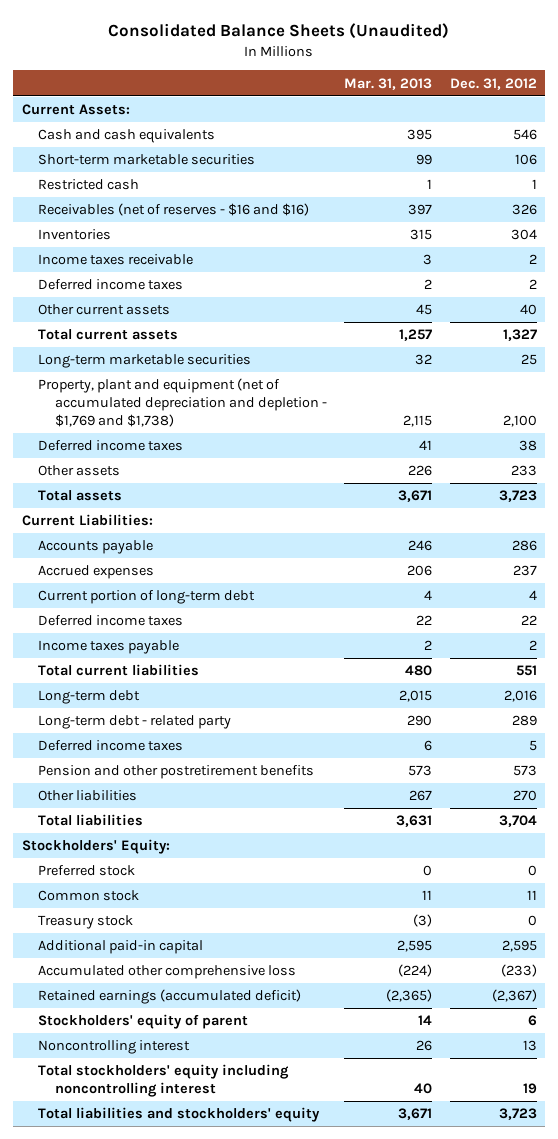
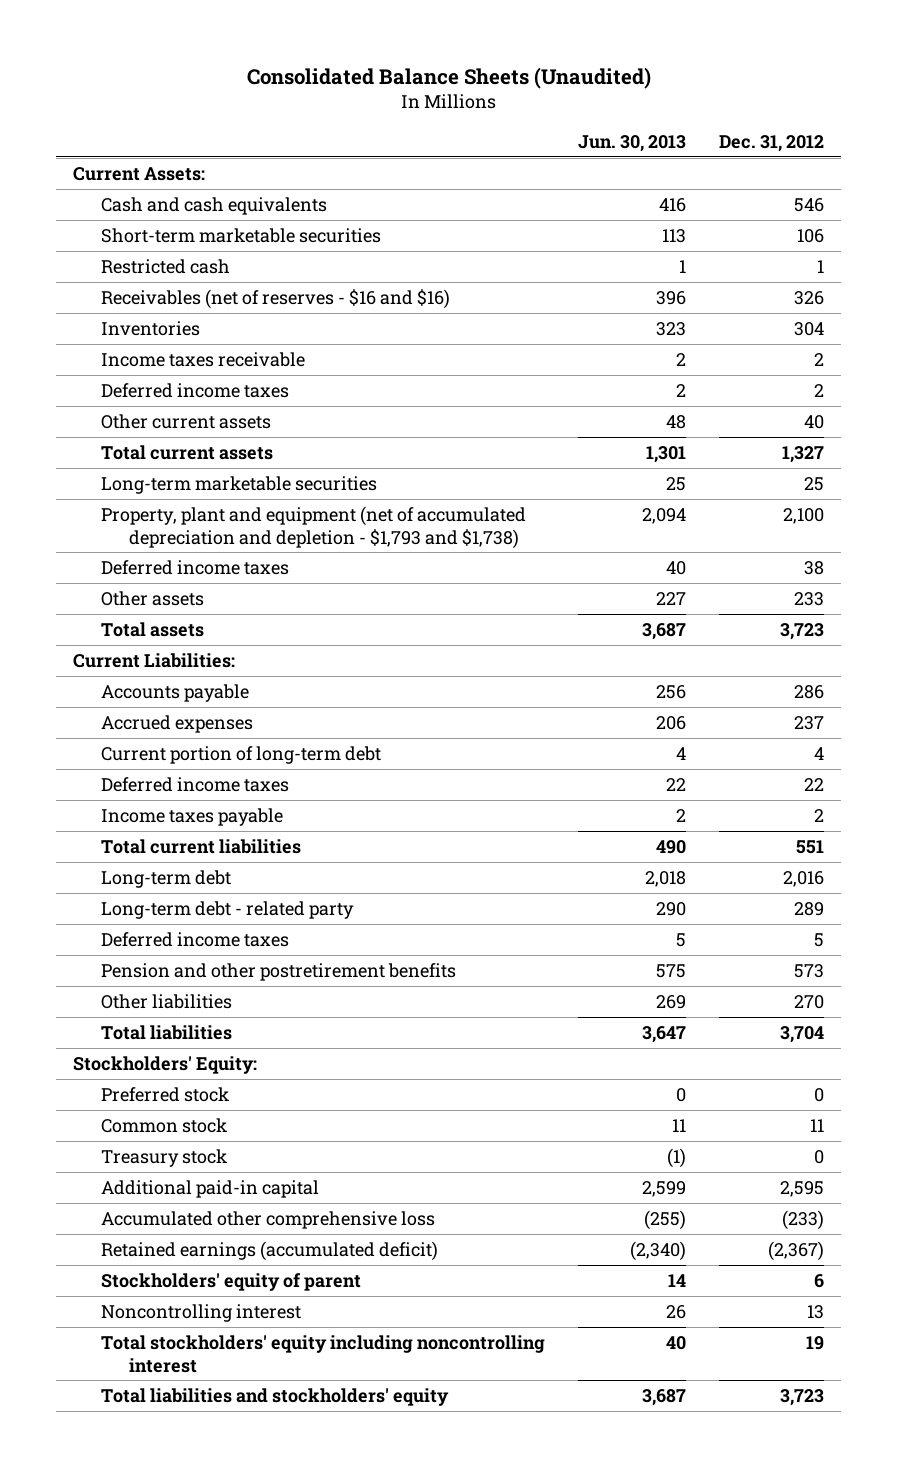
- | Mar. 31, 2013 | Dec. 31, 2012
+ | Jun. 30, 2013 | Dec. 31, 2012
- Property, plant and equipment (net of accumulated depreciation and depletion - $1,769 and $1,738) | 2,115 | 2,100
+ Property, plant and equipment (net of accumulated depreciation and depletion - $1,793 and $1,738) | 2,094 | 2,100

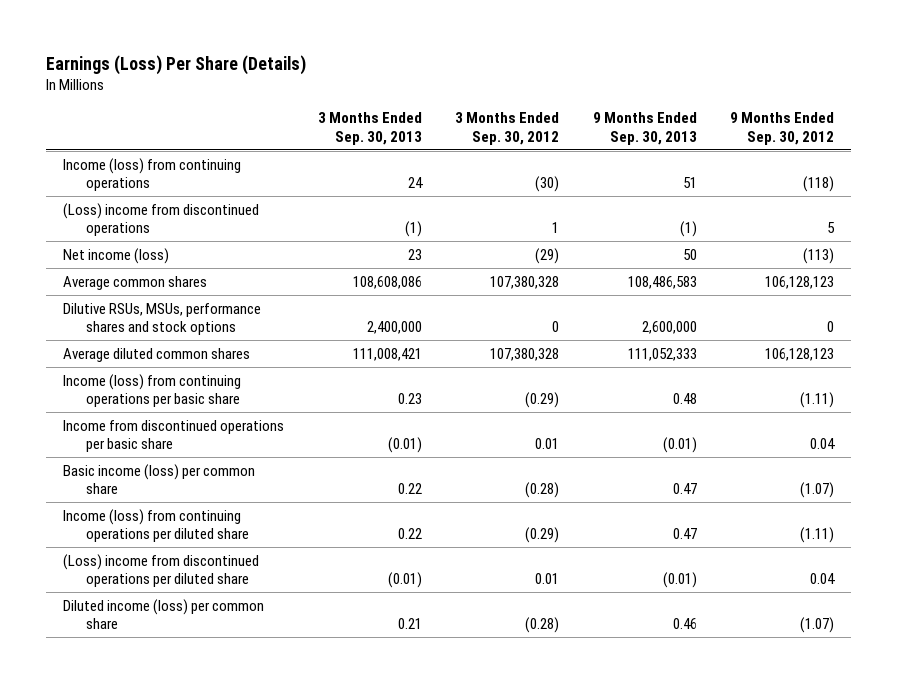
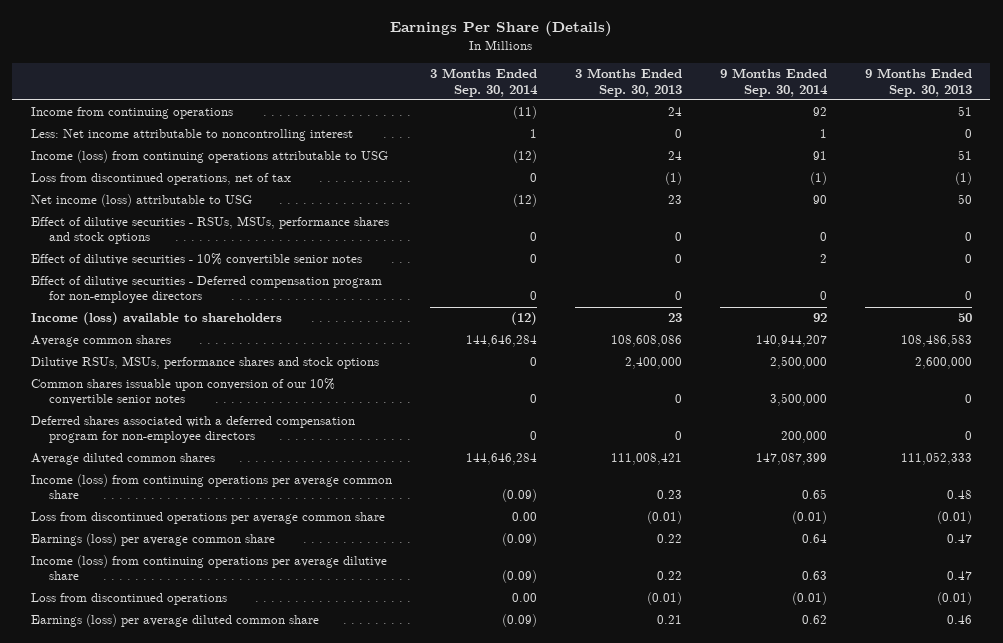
- Earnings (Loss) Per Share (Details)
+ Earnings Per Share (Details)
- | 3 Months Ended Sep. 30, 2013 | 3 Months Ended Sep. 30, 2012 | 9 Months Ended Sep. 30, 2013 | 9 Months Ended Sep. 30, 2012
+ | 3 Months Ended Sep. 30, 2014 | 3 Months Ended Sep. 30, 2013 | 9 Months Ended Sep. 30, 2014 | 9 Months Ended Sep. 30, 2013
- Income (loss) from continuing operations | 24 | (30) | 51 | (118)
- (Loss) income from discontinued operations | (1) | 1 | (1) | 5
- Net income (loss) | 23 | (29) | 50 | (113)
+ Income from continuing operations | (11) | 24 | 92 | 51
+ Less: Net income attributable to noncontrolling interest | 1 | 0 | 1 | 0
+ Income (loss) from continuing operations attributable to USG | (12) | 24 | 91 | 51
+ Loss from discontinued operations, net of tax | 0 | (1) | (1) | (1)
+ Net income (loss) attributable to USG | (12) | 23 | 90 | 50
+ Effect of dilutive securities - RSUs, MSUs, performance shares and stock options | 0 | 0 | 0 | 0
+ Effect of dilutive securities - 10% convertible senior notes | 0 | 0 | 2 | 0
+ Effect of dilutive securities - Deferred compensation program for non-employee directors | 0 | 0 | 0 | 0
+ Income (loss) available to shareholders | (12) | 23 | 92 | 50
+ Common shares issuable upon conversion of our 10% convertible senior notes | 0 | 0 | 3,500,000 | 0
+ Deferred shares associated with a deferred compensation program for non-employee directors | 0 | 0 | 200,000 | 0
- Income (loss) from continuing operations per basic share | 0.23 | (0.29) | 0.48 | (1.11)
- Income from discontinued operations per basic share | (0.01) | 0.01 | (0.01) | 0.04
- Basic income (loss) per common share | 0.22 | (0.28) | 0.47 | (1.07)
- Income (loss) from continuing operations per diluted share | 0.22 | (0.29) | 0.47 | (1.11)
- (Loss) income from discontinued operations per diluted share | (0.01) | 0.01 | (0.01) | 0.04
- Diluted income (loss) per common share | 0.21 | (0.28) | 0.46 | (1.07)
+ Income (loss) from continuing operations per average common share | (0.09) | 0.23 | 0.65 | 0.48
+ Loss from discontinued operations per average common share | 0.00 | (0.01) | (0.01) | (0.01)
+ Earnings (loss) per average common share | (0.09) | 0.22 | 0.64 | 0.47
+ Income (loss) from continuing operations per average dilutive share | (0.09) | 0.22 | 0.63 | 0.47
+ Loss from discontinued operations | 0.00 | (0.01) | (0.01) | (0.01)
+ Earnings (loss) per average diluted common share | (0.09) | 0.21 | 0.62 | 0.46

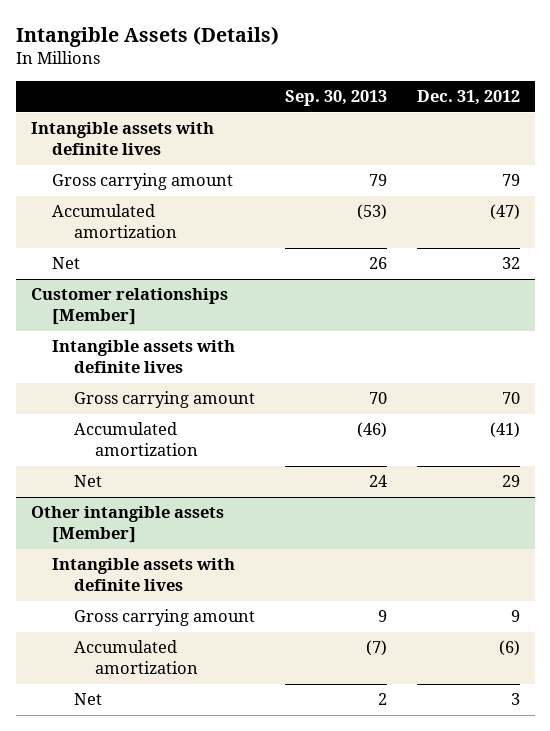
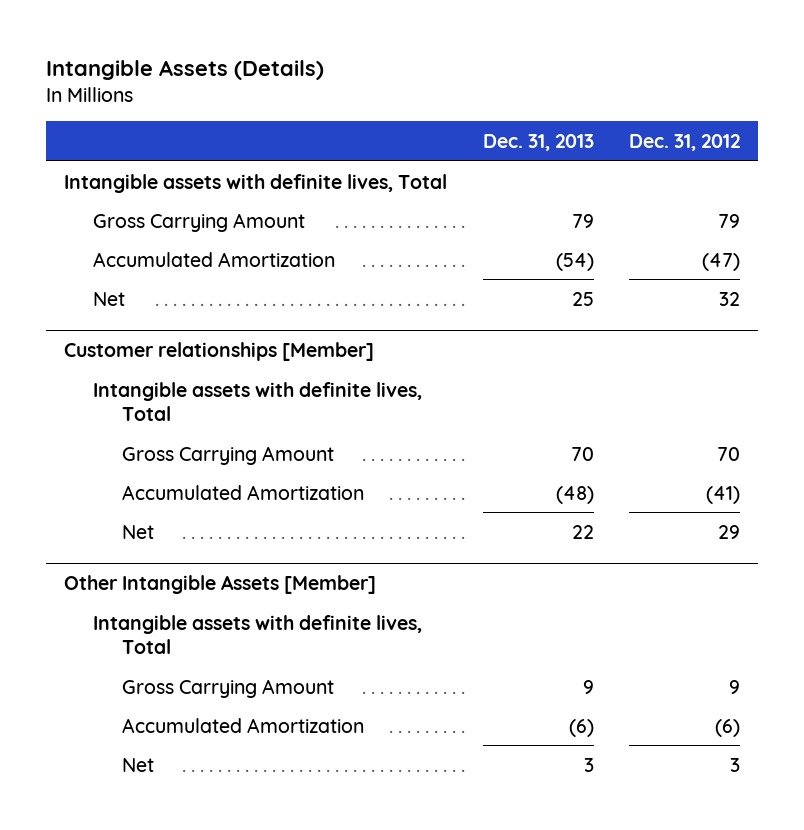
- | Sep. 30, 2013 | Dec. 31, 2012
+ | Dec. 31, 2013 | Dec. 31, 2012
- Intangible assets with definite lives
- Gross carrying amount | 79 | 79
- Accumulated amortization | (53) | (47)
+ Intangible assets with definite lives, Total
+ Gross Carrying Amount | 79 | 79
+ Accumulated Amortization | (54) | (47)
@ Customer relationships [Member]
- Intangible assets with definite lives
- Gross carrying amount | 70 | 70
- Accumulated amortization | (46) | (41)
+ Intangible assets with definite lives, Total
+ Gross Carrying Amount | 70 | 70
+ Accumulated Amortization | (48) | (41)
- Other intangible assets [Member]
- Intangible assets with definite lives
- Gross carrying amount | 9 | 9
- Accumulated amortization | (7) | (6)
+ Other Intangible Assets [Member]
+ Intangible assets with definite lives, Total
+ Gross Carrying Amount | 9 | 9
+ Accumulated Amortization | (6) | (6)

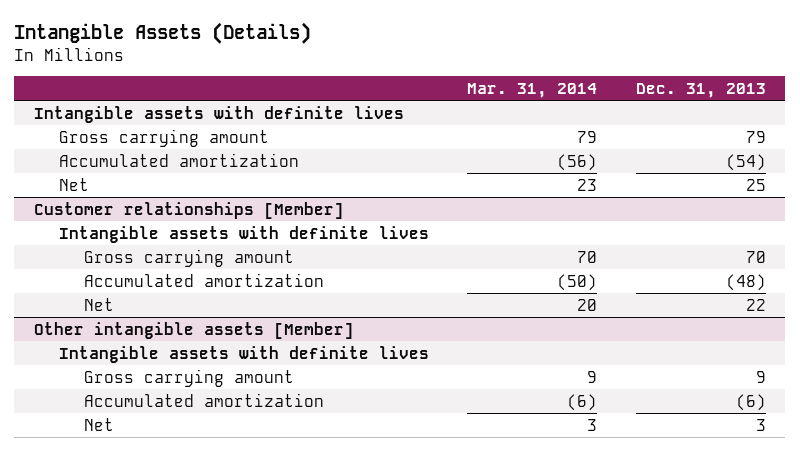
- | Dec. 31, 2013 | Dec. 31, 2012
+ | Mar. 31, 2014 | Dec. 31, 2013
- Intangible assets with definite lives, Total
- Gross Carrying Amount | 79 | 79
- Accumulated Amortization | (54) | (47)
+ Intangible assets with definite lives
+ Gross carrying amount | 79 | 79
+ Accumulated amortization | (56) | (54)
@ Customer relationships [Member]
- Intangible assets with definite lives, Total
- Gross Carrying Amount | 70 | 70
- Accumulated Amortization | (48) | (41)
+ Intangible assets with definite lives
+ Gross carrying amount | 70 | 70
+ Accumulated amortization | (50) | (48)
- Other Intangible Assets [Member]
- Intangible assets with definite lives, Total
- Gross Carrying Amount | 9 | 9
- Accumulated Amortization | (6) | (6)
+ Other intangible assets [Member]
+ Intangible assets with definite lives
+ Gross carrying amount | 9 | 9
+ Accumulated amortization | (6) | (6)

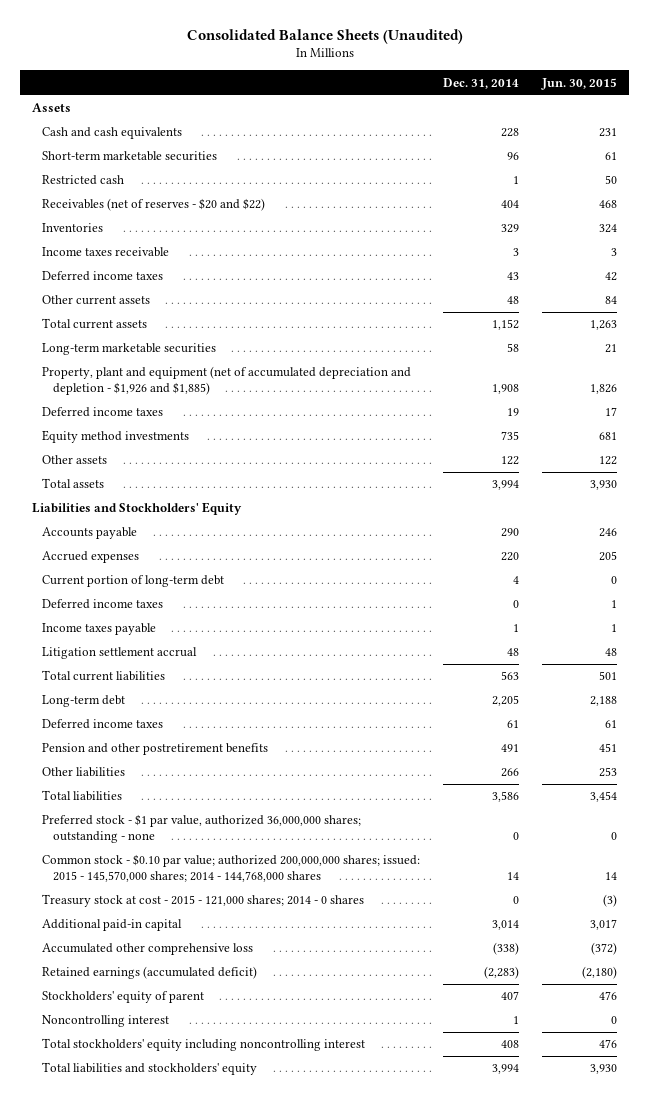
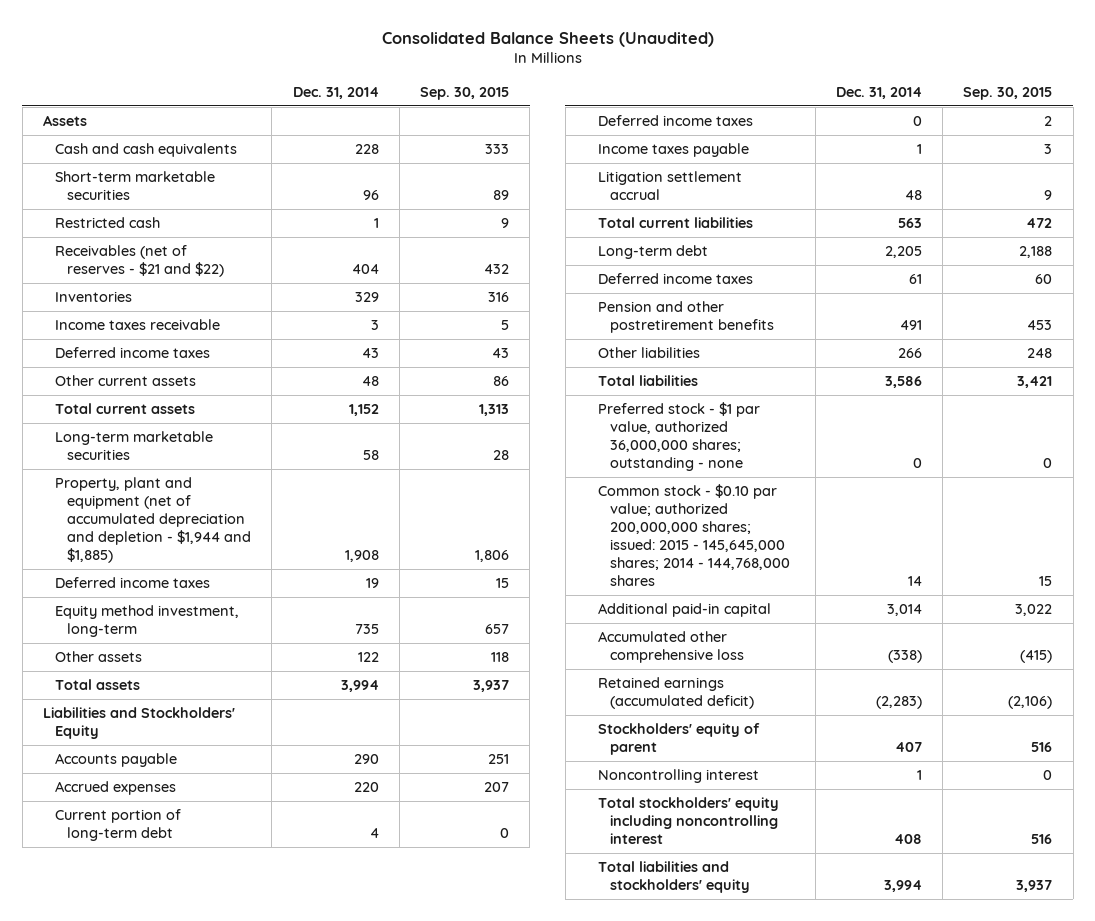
- | Dec. 31, 2014 | Jun. 30, 2015
+ | Dec. 31, 2014 | Sep. 30, 2015
- Receivables (net of reserves - $20 and $22) | 404 | 468
+ Receivables (net of reserves - $21 and $22) | 404 | 432
- Property, plant and equipment (net of accumulated depreciation and depletion - $1,926 and $1,885) | 1,908 | 1,826
+ Property, plant and equipment (net of accumulated depreciation and depletion - $1,944 and $1,885) | 1,908 | 1,806
- Equity method investments | 735 | 681
+ Equity method investment, long-term | 735 | 657
- Common stock - $0.10 par value; authorized 200,000,000 shares; issued: 2015 - 145,570,000 shares; 2014 - 144,768,000 shares | 14 | 14
- Treasury stock at cost - 2015 - 121,000 shares; 2014 - 0 shares | 0 | (3)
+ Common stock - $0.10 par value; authorized 200,000,000 shares; issued: 2015 - 145,645,000 shares; 2014 - 144,768,000 shares | 14 | 15

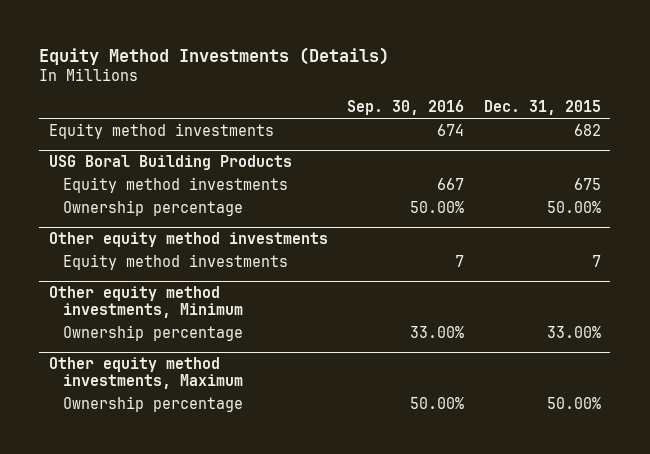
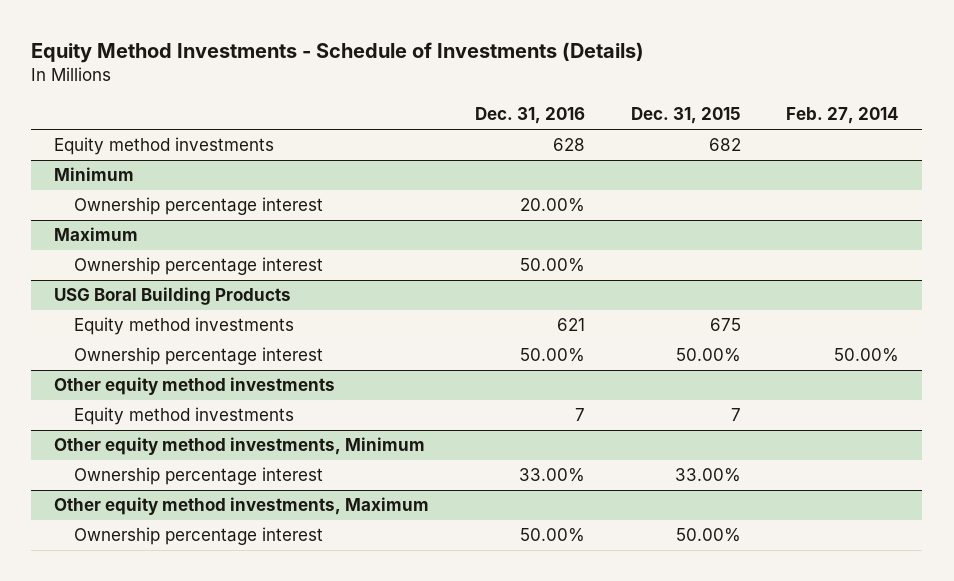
- Equity Method Investments (Details)
+ Equity Method Investments - Schedule of Investments (Details)
- | Sep. 30, 2016 | Dec. 31, 2015
+ | Dec. 31, 2016 | Dec. 31, 2015 | Feb. 27, 2014
+ Minimum
+ Ownership percentage interest | 20.00% | |
+ Maximum
+ Ownership percentage interest | 50.00% | |
@ USG Boral Building Products
- Ownership percentage | 50.00% | 50.00%
+ Ownership percentage interest | 50.00% | 50.00% | 50.00%
@ Other equity method investments, Minimum
- Ownership percentage | 33.00% | 33.00%
+ Ownership percentage interest | 33.00% | 33.00% |
@ Other equity method investments, Maximum
- Ownership percentage | 50.00% | 50.00%
+ Ownership percentage interest | 50.00% | 50.00% |

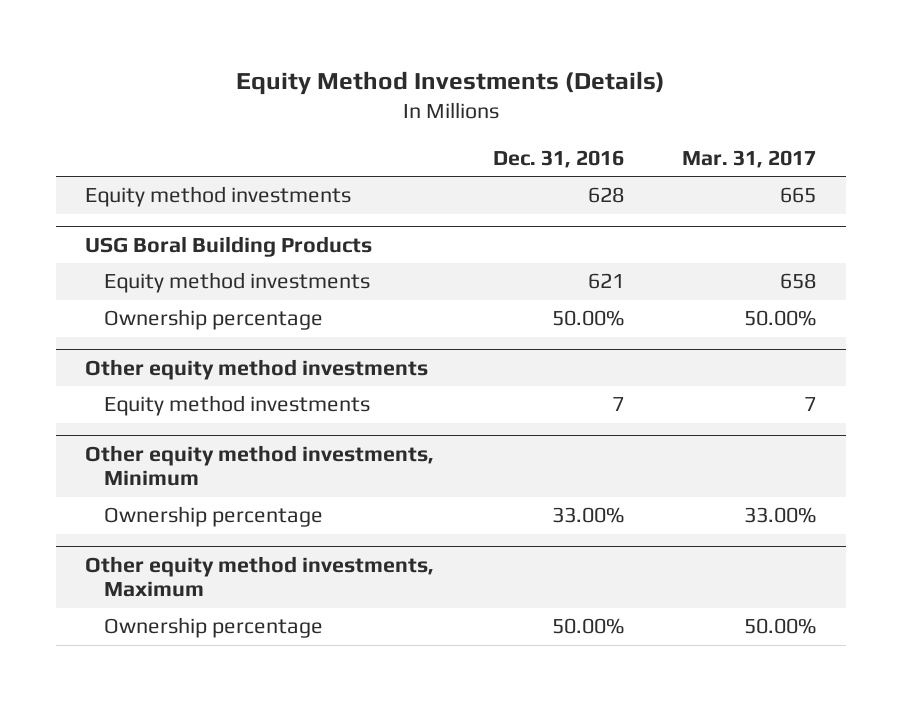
- Equity Method Investments - Schedule of Investments (Details)
+ Equity Method Investments (Details)
- | Dec. 31, 2016 | Dec. 31, 2015 | Feb. 27, 2014
+ | Dec. 31, 2016 | Mar. 31, 2017
- Minimum
- Ownership percentage interest | 20.00% | |
- Maximum
- Ownership percentage interest | 50.00% | |
@ USG Boral Building Products
- Ownership percentage interest | 50.00% | 50.00% | 50.00%
+ Ownership percentage | 50.00% | 50.00%
@ Other equity method investments, Minimum
- Ownership percentage interest | 33.00% | 33.00% |
+ Ownership percentage | 33.00% | 33.00%
@ Other equity method investments, Maximum
- Ownership percentage interest | 50.00% | 50.00% |
+ Ownership percentage | 50.00% | 50.00%

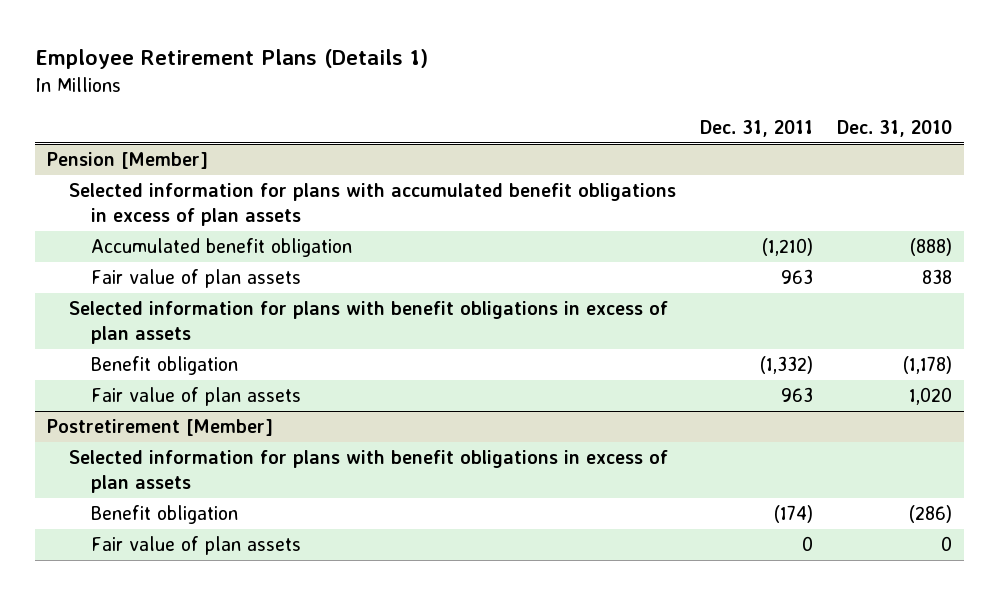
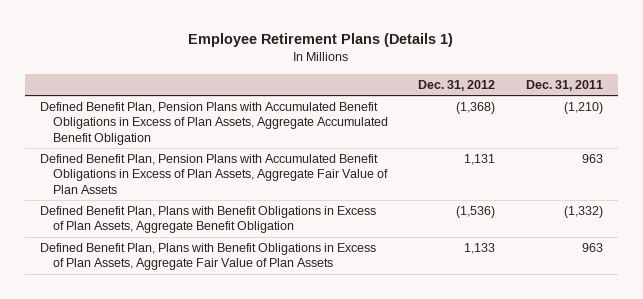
- | Dec. 31, 2011 | Dec. 31, 2010
+ | Dec. 31, 2012 | Dec. 31, 2011
- Pension [Member]
- Selected information for plans with accumulated benefit obligations in excess of plan assets
- Accumulated benefit obligation | (1,210) | (888)
- Fair value of plan assets | 963 | 838
- Selected information for plans with benefit obligations in excess of plan assets
- Benefit obligation | (1,332) | (1,178)
- Fair value of plan assets | 963 | 1,020
- Postretirement [Member]
- Selected information for plans with benefit obligations in excess of plan assets
- Benefit obligation | (174) | (286)
- Fair value of plan assets | 0 | 0
+ Defined Benefit Plan, Pension Plans with Accumulated Benefit Obligations in Excess of Plan Assets, Aggregate Accumulated Benefit Obligation | (1,368) | (1,210)
+ Defined Benefit Plan, Pension Plans with Accumulated Benefit Obligations in Excess of Plan Assets, Aggregate Fair Value of Plan Assets | 1,131 | 963
+ Defined Benefit Plan, Plans with Benefit Obligations in Excess of Plan Assets, Aggregate Benefit Obligation | (1,536) | (1,332)
+ Defined Benefit Plan, Plans with Benefit Obligations in Excess of Plan Assets, Aggregate Fair Value of Plan Assets | 1,133 | 963

